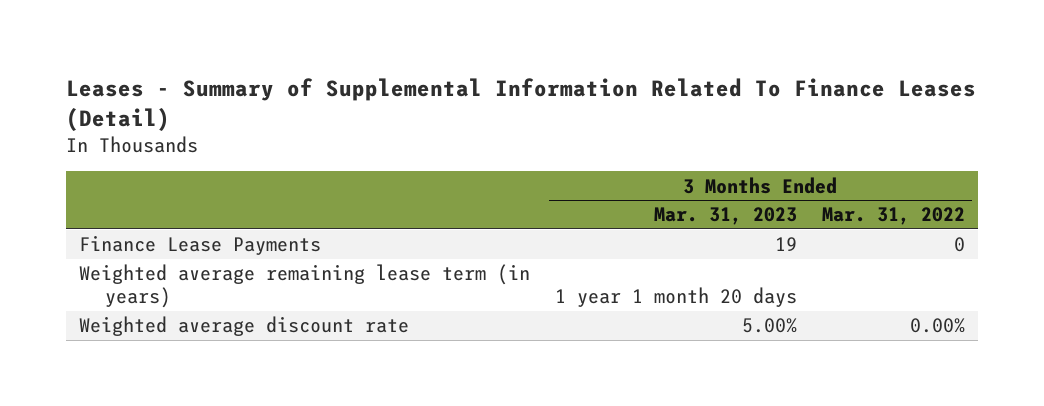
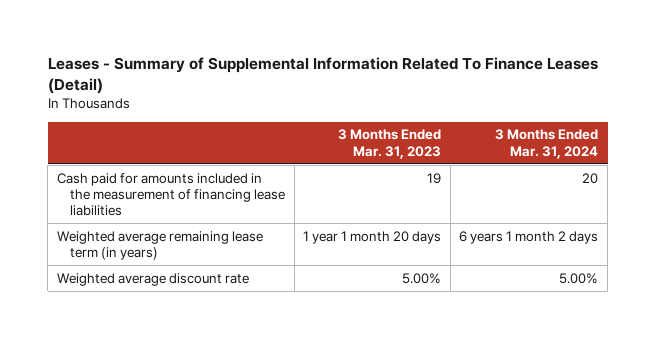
- | 3 Months Ended Mar. 31, 2023 | 3 Months Ended Mar. 31, 2022
+ | 3 Months Ended Mar. 31, 2023 | 3 Months Ended Mar. 31, 2024
- Finance Lease Payments | 19 | 0
+ Cash paid for amounts included in the measurement of financing lease liabilities | 19 | 20

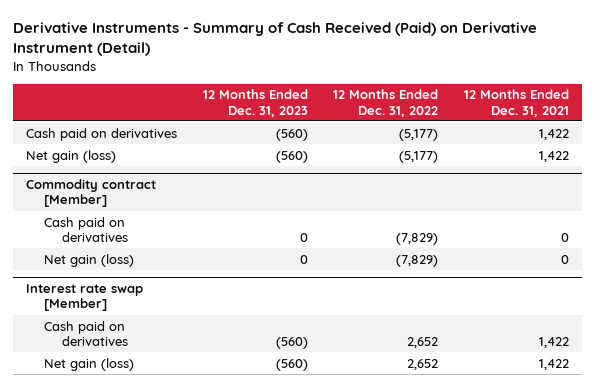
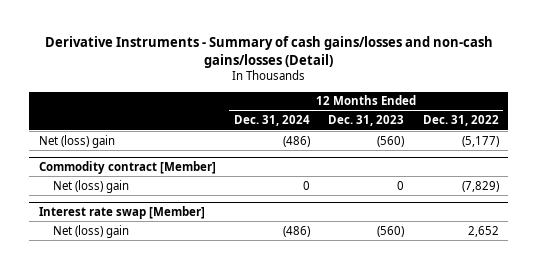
- Derivative Instruments - Summary of Cash Received (Paid) on Derivative Instrument (Detail)
+ Derivative Instruments - Summary of cash gains/losses and non-cash gains/losses (Detail)
- | 12 Months Ended Dec. 31, 2023 | 12 Months Ended Dec. 31, 2022 | 12 Months Ended Dec. 31, 2021
+ | 12 Months Ended Dec. 31, 2024 | 12 Months Ended Dec. 31, 2023 | 12 Months Ended Dec. 31, 2022
- Cash paid on derivatives | (560) | (5,177) | 1,422
- Net gain (loss) | (560) | (5,177) | 1,422
+ Net (loss) gain | (486) | (560) | (5,177)
@ Commodity contract [Member]
- Cash paid on derivatives | 0 | (7,829) | 0
- Net gain (loss) | 0 | (7,829) | 0
+ Net (loss) gain | 0 | 0 | (7,829)
@ Interest rate swap [Member]
- Cash paid on derivatives | (560) | 2,652 | 1,422
- Net gain (loss) | (560) | 2,652 | 1,422
+ Net (loss) gain | (486) | (560) | 2,652

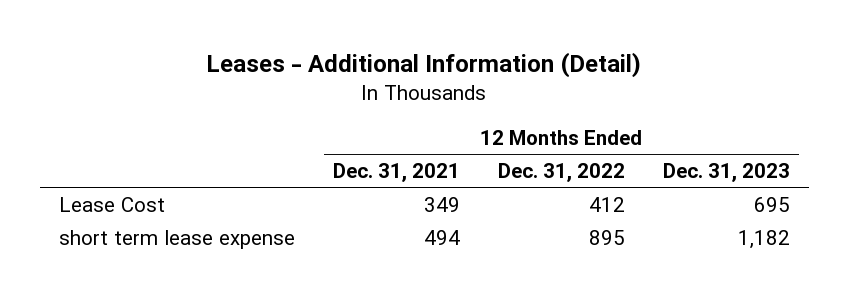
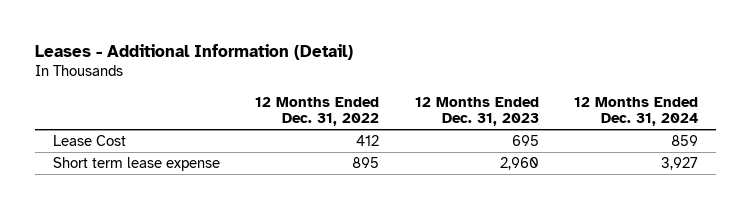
- | 12 Months Ended Dec. 31, 2021 | 12 Months Ended Dec. 31, 2022 | 12 Months Ended Dec. 31, 2023
+ | 12 Months Ended Dec. 31, 2022 | 12 Months Ended Dec. 31, 2023 | 12 Months Ended Dec. 31, 2024
- short term lease expense | 494 | 895 | 1,182
+ Short term lease expense | 895 | 2,960 | 3,927

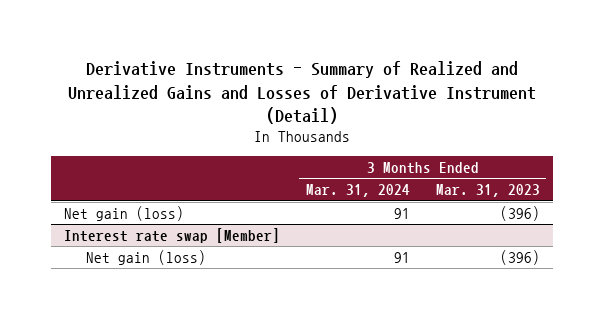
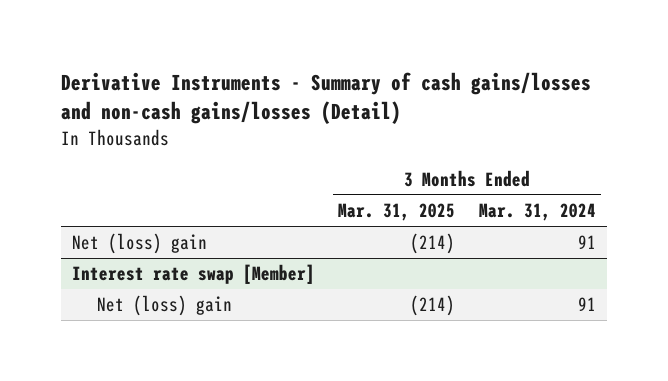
- Derivative Instruments - Summary of Realized and Unrealized Gains and Losses of Derivative Instrument (Detail)
+ Derivative Instruments - Summary of cash gains/losses and non-cash gains/losses (Detail)
- | 3 Months Ended Mar. 31, 2024 | 3 Months Ended Mar. 31, 2023
+ | 3 Months Ended Mar. 31, 2025 | 3 Months Ended Mar. 31, 2024
- Net gain (loss) | 91 | (396)
+ Net (loss) gain | (214) | 91
@ Interest rate swap [Member]
- Net gain (loss) | 91 | (396)
+ Net (loss) gain | (214) | 91

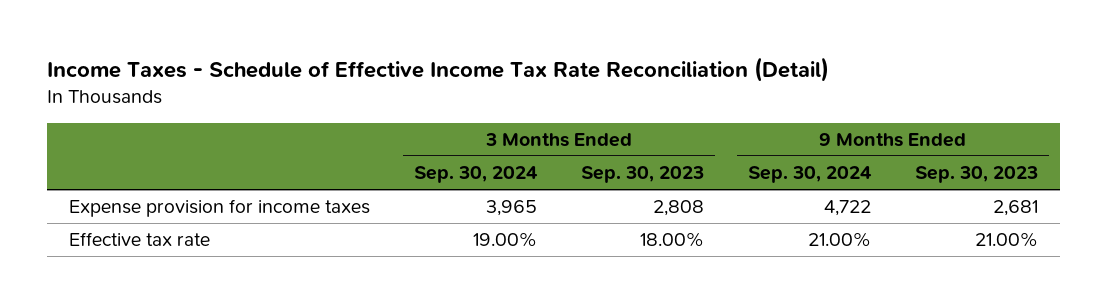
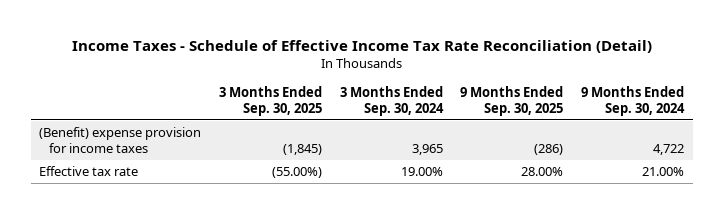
- | 3 Months Ended Sep. 30, 2024 | 3 Months Ended Sep. 30, 2023 | 9 Months Ended Sep. 30, 2024 | 9 Months Ended Sep. 30, 2023
+ | 3 Months Ended Sep. 30, 2025 | 3 Months Ended Sep. 30, 2024 | 9 Months Ended Sep. 30, 2025 | 9 Months Ended Sep. 30, 2024
- Expense provision for income taxes | 3,965 | 2,808 | 4,722 | 2,681
+ (Benefit) expense provision for income taxes | (1,845) | 3,965 | (286) | 4,722

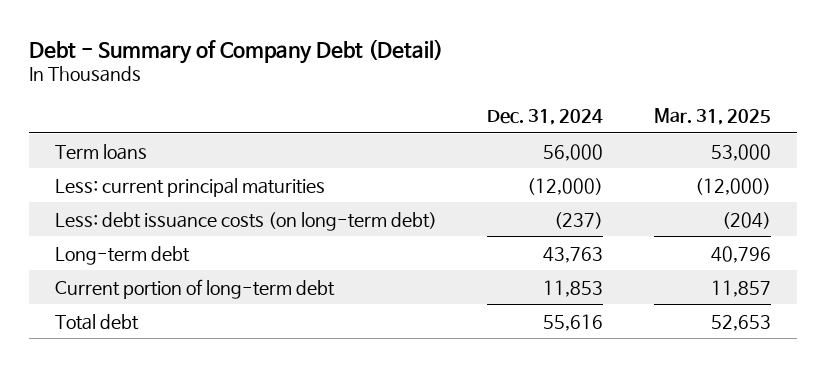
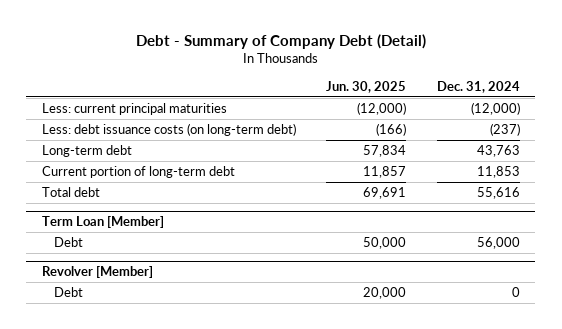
- | Dec. 31, 2024 | Mar. 31, 2025
+ | Jun. 30, 2025 | Dec. 31, 2024
- Term loans | 56,000 | 53,000
+ Term Loan [Member]
+ Debt | 50,000 | 56,000
+ Revolver [Member]
+ Debt | 20,000 | 0

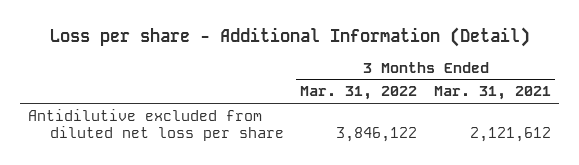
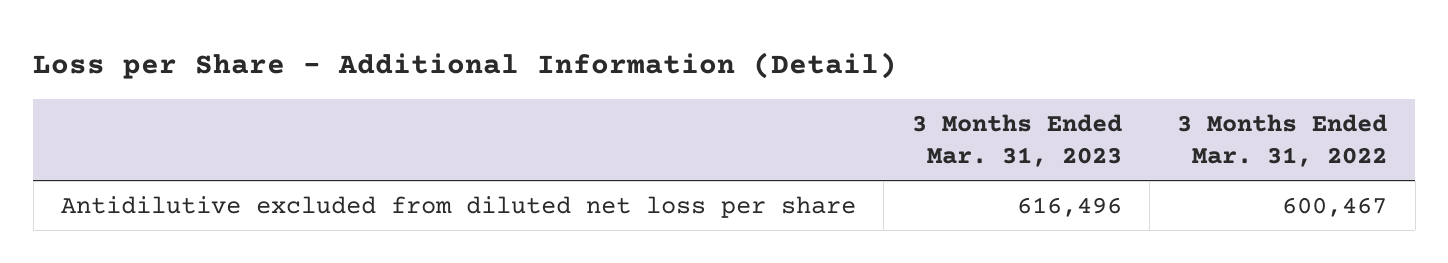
- Loss per share - Additional Information (Detail)
+ Loss per Share - Additional Information (Detail)
- | 3 Months Ended Mar. 31, 2022 | 3 Months Ended Mar. 31, 2021
+ | 3 Months Ended Mar. 31, 2023 | 3 Months Ended Mar. 31, 2022
- Antidilutive excluded from diluted net loss per share | 3,846,122 | 2,121,612
+ Antidilutive excluded from diluted net loss per share | 616,496 | 600,467

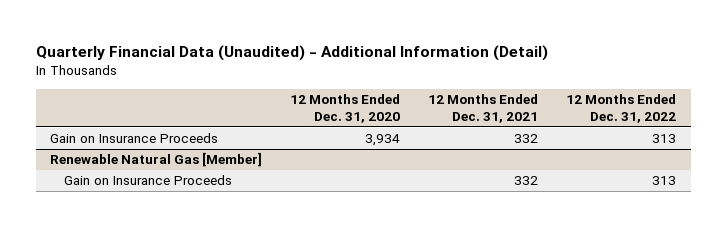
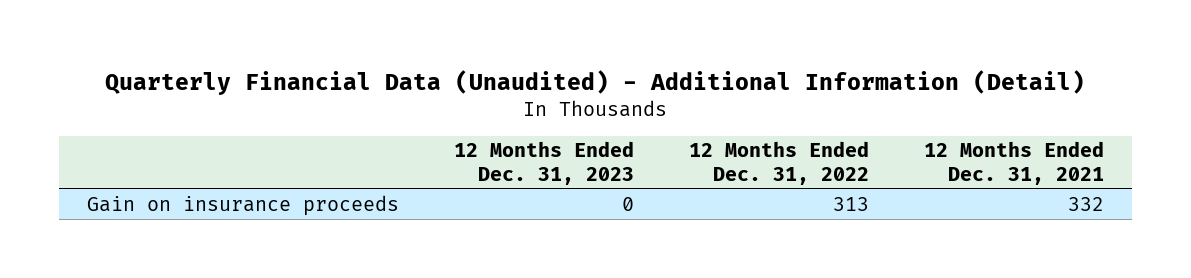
- | 12 Months Ended Dec. 31, 2020 | 12 Months Ended Dec. 31, 2021 | 12 Months Ended Dec. 31, 2022
+ | 12 Months Ended Dec. 31, 2023 | 12 Months Ended Dec. 31, 2022 | 12 Months Ended Dec. 31, 2021
- Gain on Insurance Proceeds | 3,934 | 332 | 313
- Renewable Natural Gas [Member]
- Gain on Insurance Proceeds | | 332 | 313
+ Gain on insurance proceeds | 0 | 313 | 332

